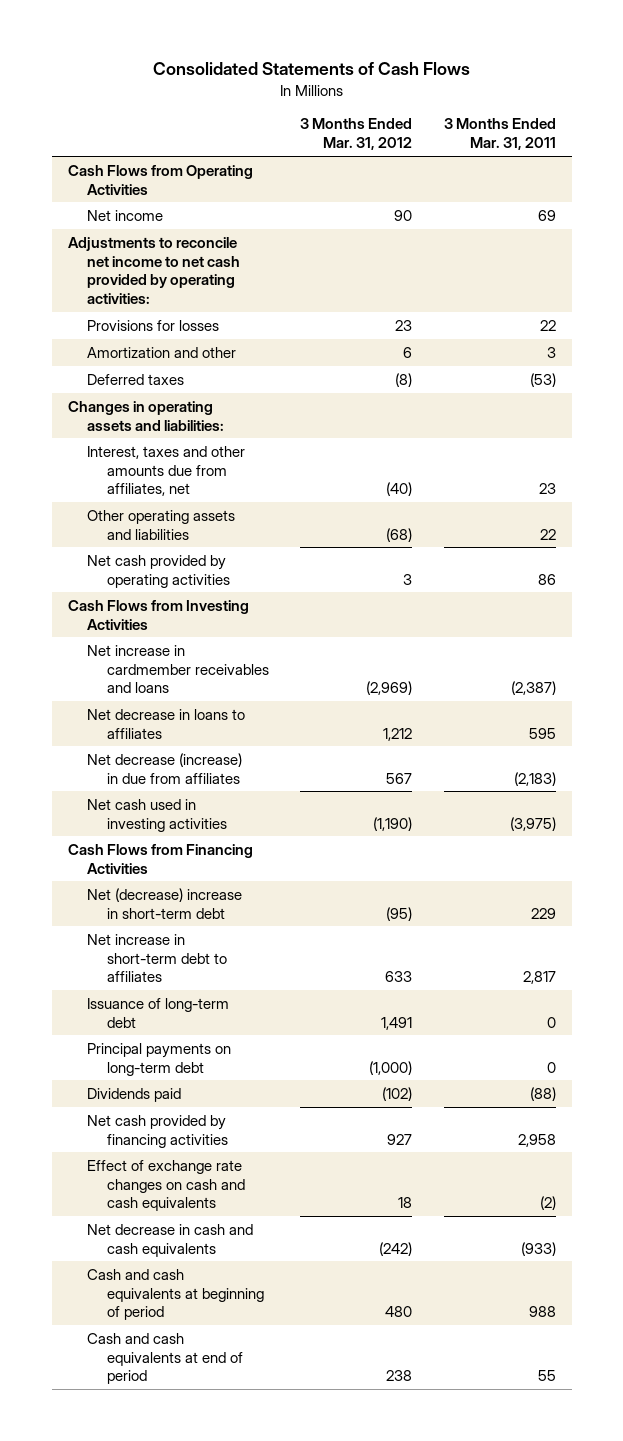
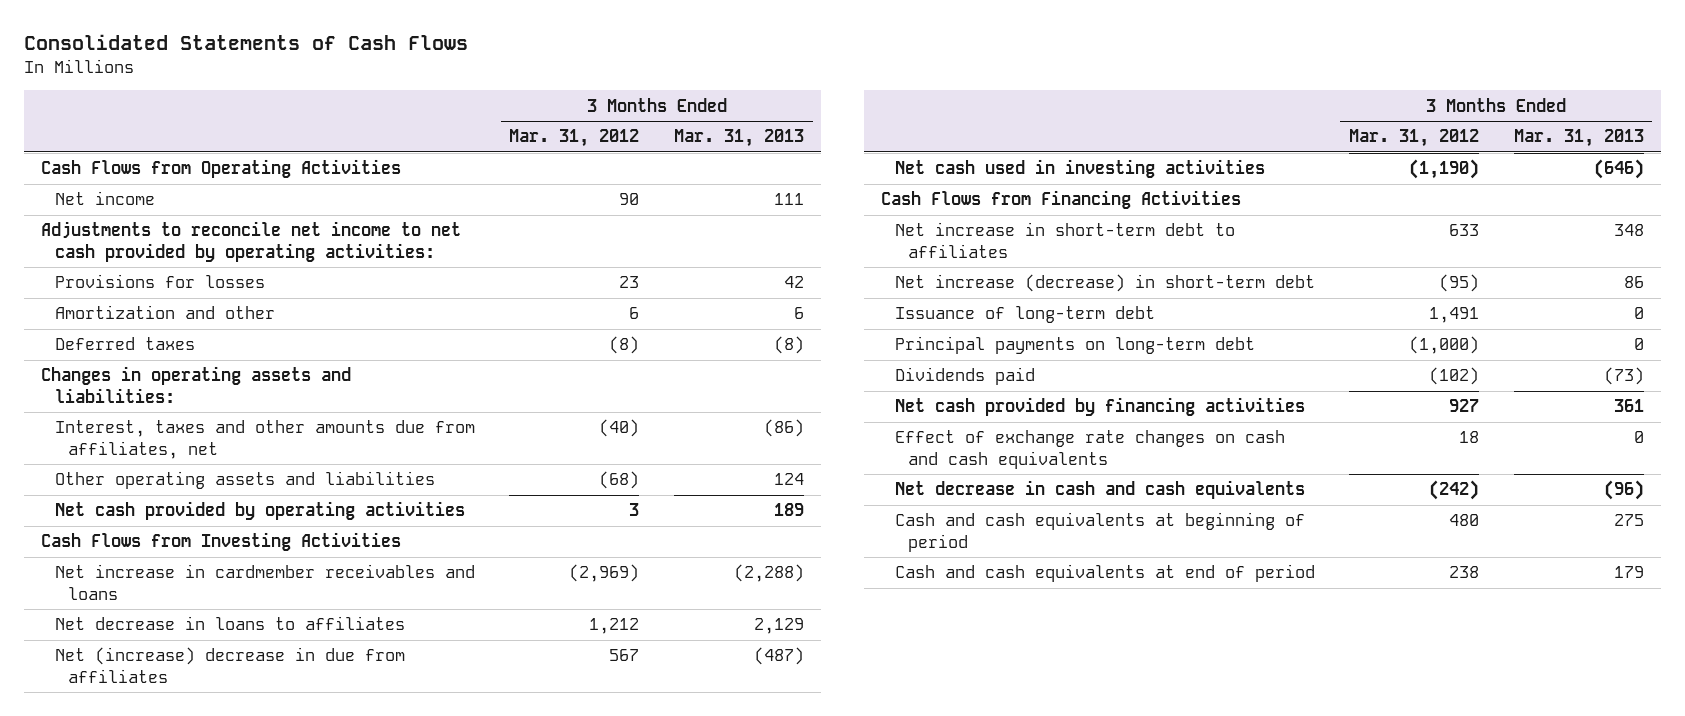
- | 3 Months Ended Mar. 31, 2012 | 3 Months Ended Mar. 31, 2011
+ | 3 Months Ended Mar. 31, 2012 | 3 Months Ended Mar. 31, 2013
- Net decrease (increase) in due from affiliates | 567 | (2,183)
+ Net (increase) decrease in due from affiliates | 567 | (487)
- Net (decrease) increase in short-term debt | (95) | 229
+ Net increase (decrease) in short-term debt | (95) | 86

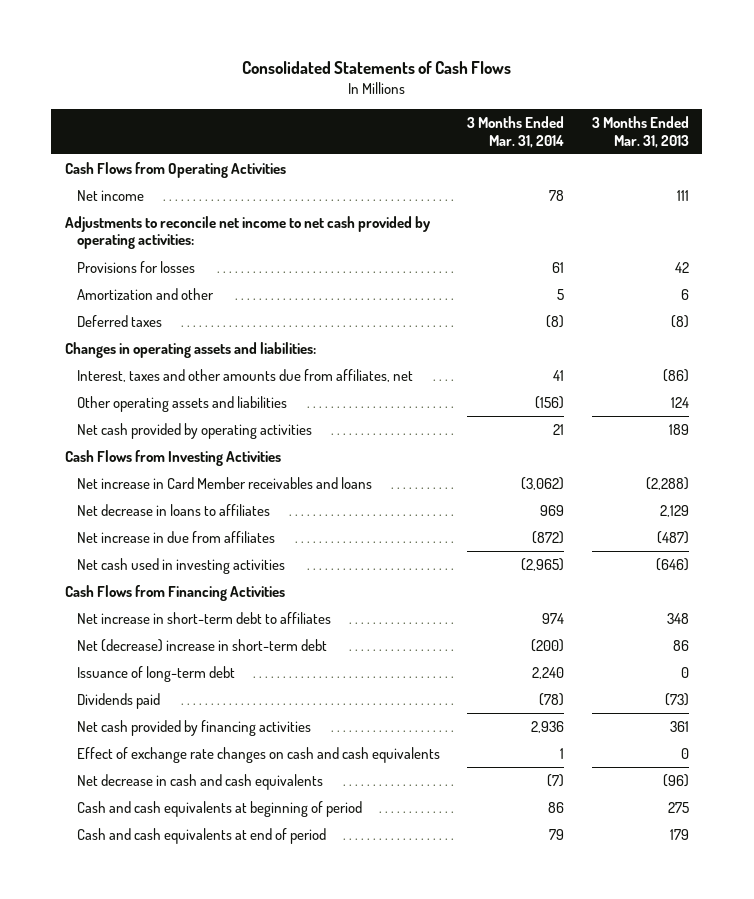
- | 3 Months Ended Mar. 31, 2012 | 3 Months Ended Mar. 31, 2013
+ | 3 Months Ended Mar. 31, 2014 | 3 Months Ended Mar. 31, 2013
- Net increase in cardmember receivables and loans | (2,969) | (2,288)
+ Net increase in Card Member receivables and loans | (3,062) | (2,288)
- Net (increase) decrease in due from affiliates | 567 | (487)
+ Net increase in due from affiliates | (872) | (487)
- Net increase (decrease) in short-term debt | (95) | 86
+ Net (decrease) increase in short-term debt | (200) | 86
- Principal payments on long-term debt | (1,000) | 0

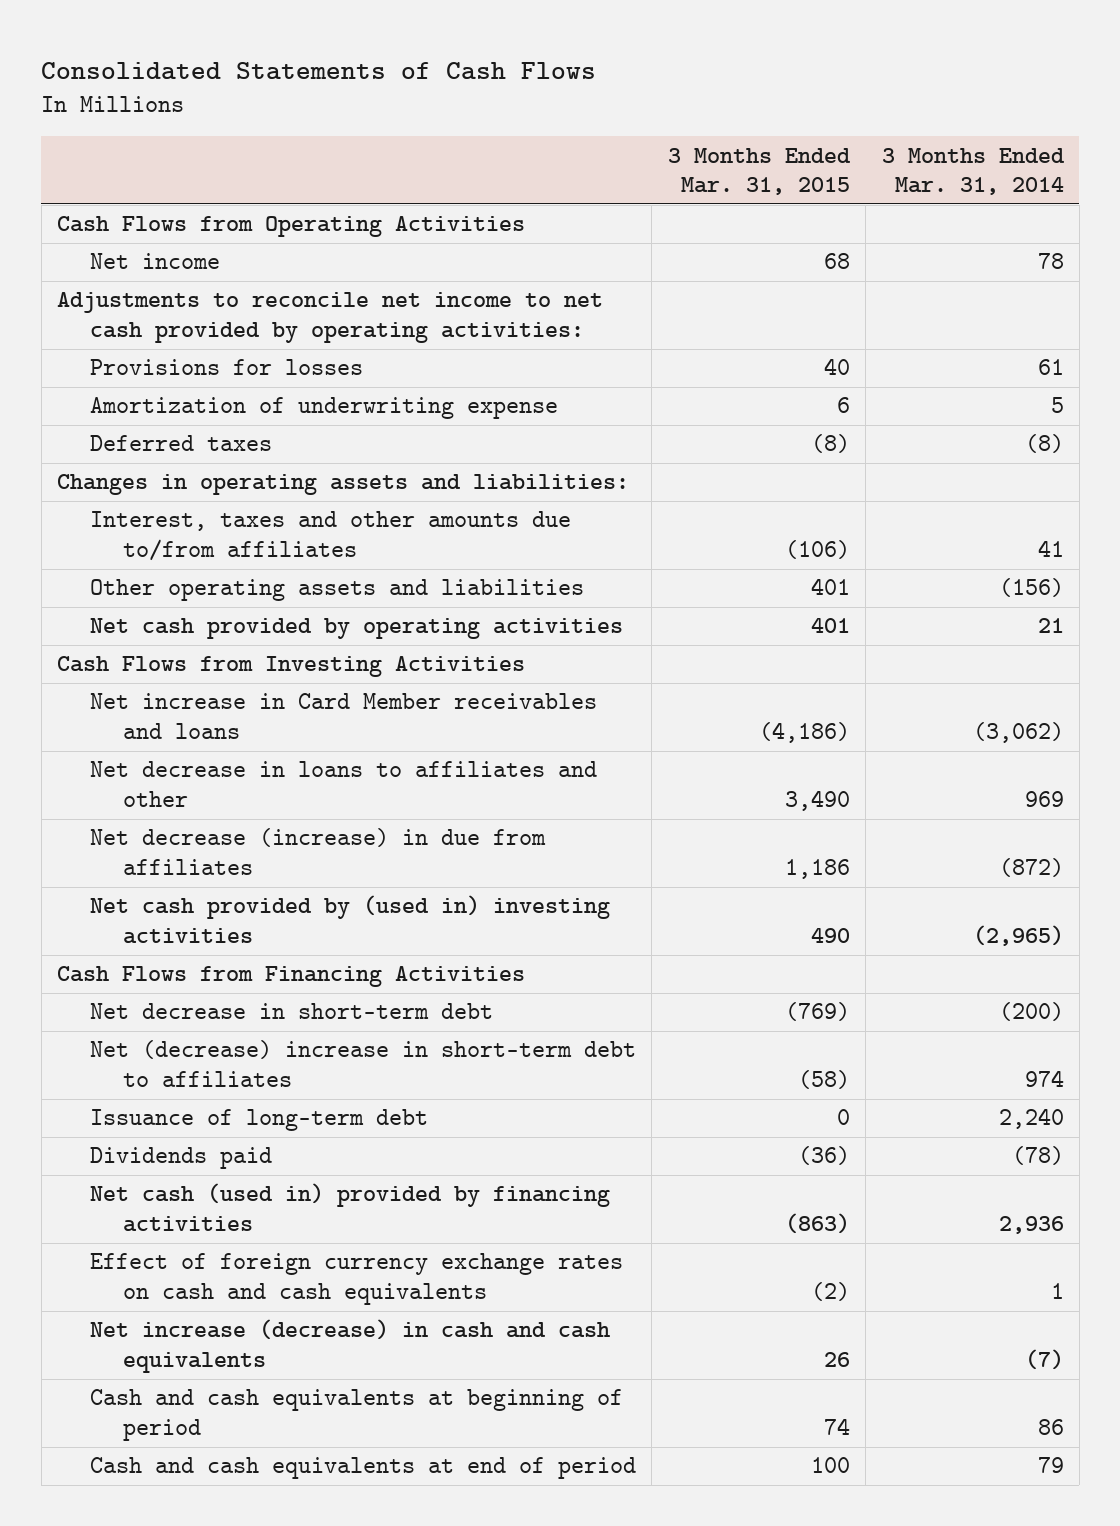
- | 3 Months Ended Mar. 31, 2014 | 3 Months Ended Mar. 31, 2013
+ | 3 Months Ended Mar. 31, 2015 | 3 Months Ended Mar. 31, 2014
- Amortization and other | 5 | 6
+ Amortization of underwriting expense | 6 | 5
- Interest, taxes and other amounts due from affiliates, net | 41 | (86)
+ Interest, taxes and other amounts due to/from affiliates | (106) | 41
- Net decrease in loans to affiliates | 969 | 2,129
- Net increase in due from affiliates | (872) | (487)
- Net cash used in investing activities | (2,965) | (646)
+ Net decrease in loans to affiliates and other | 3,490 | 969
+ Net decrease (increase) in due from affiliates | 1,186 | (872)
+ Net cash provided by (used in) investing activities | 490 | (2,965)
- Net increase in short-term debt to affiliates | 974 | 348
- Net (decrease) increase in short-term debt | (200) | 86
+ Net decrease in short-term debt | (769) | (200)
+ Net (decrease) increase in short-term debt to affiliates | (58) | 974
- Net cash provided by financing activities | 2,936 | 361
- Effect of exchange rate changes on cash and cash equivalents | 1 | 0
- Net decrease in cash and cash equivalents | (7) | (96)
+ Net cash (used in) provided by financing activities | (863) | 2,936
+ Effect of foreign currency exchange rates on cash and cash equivalents | (2) | 1
+ Net increase (decrease) in cash and cash equivalents | 26 | (7)

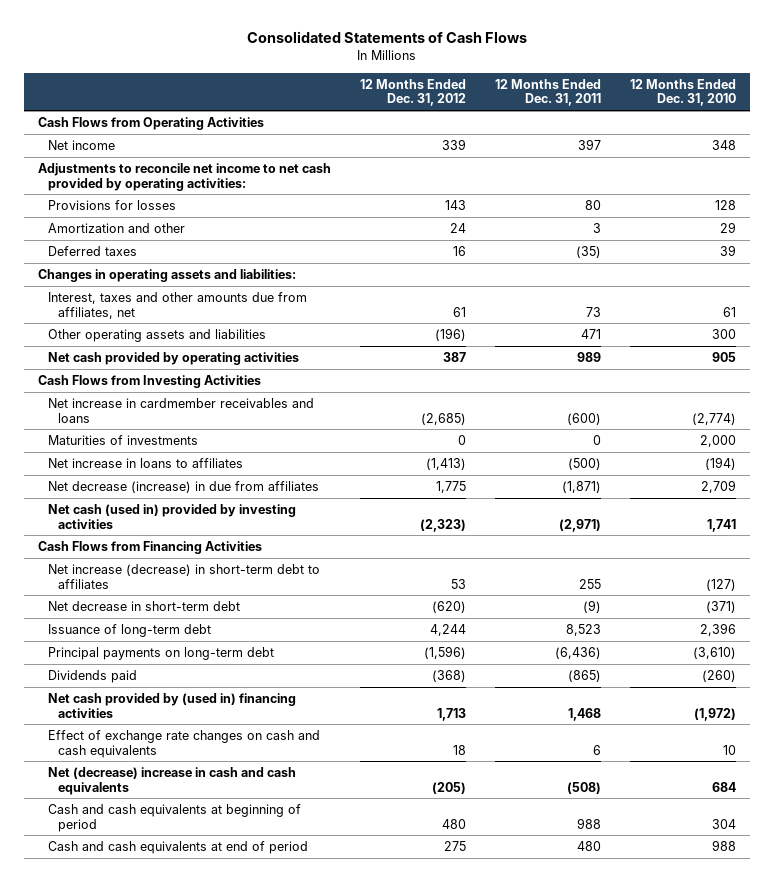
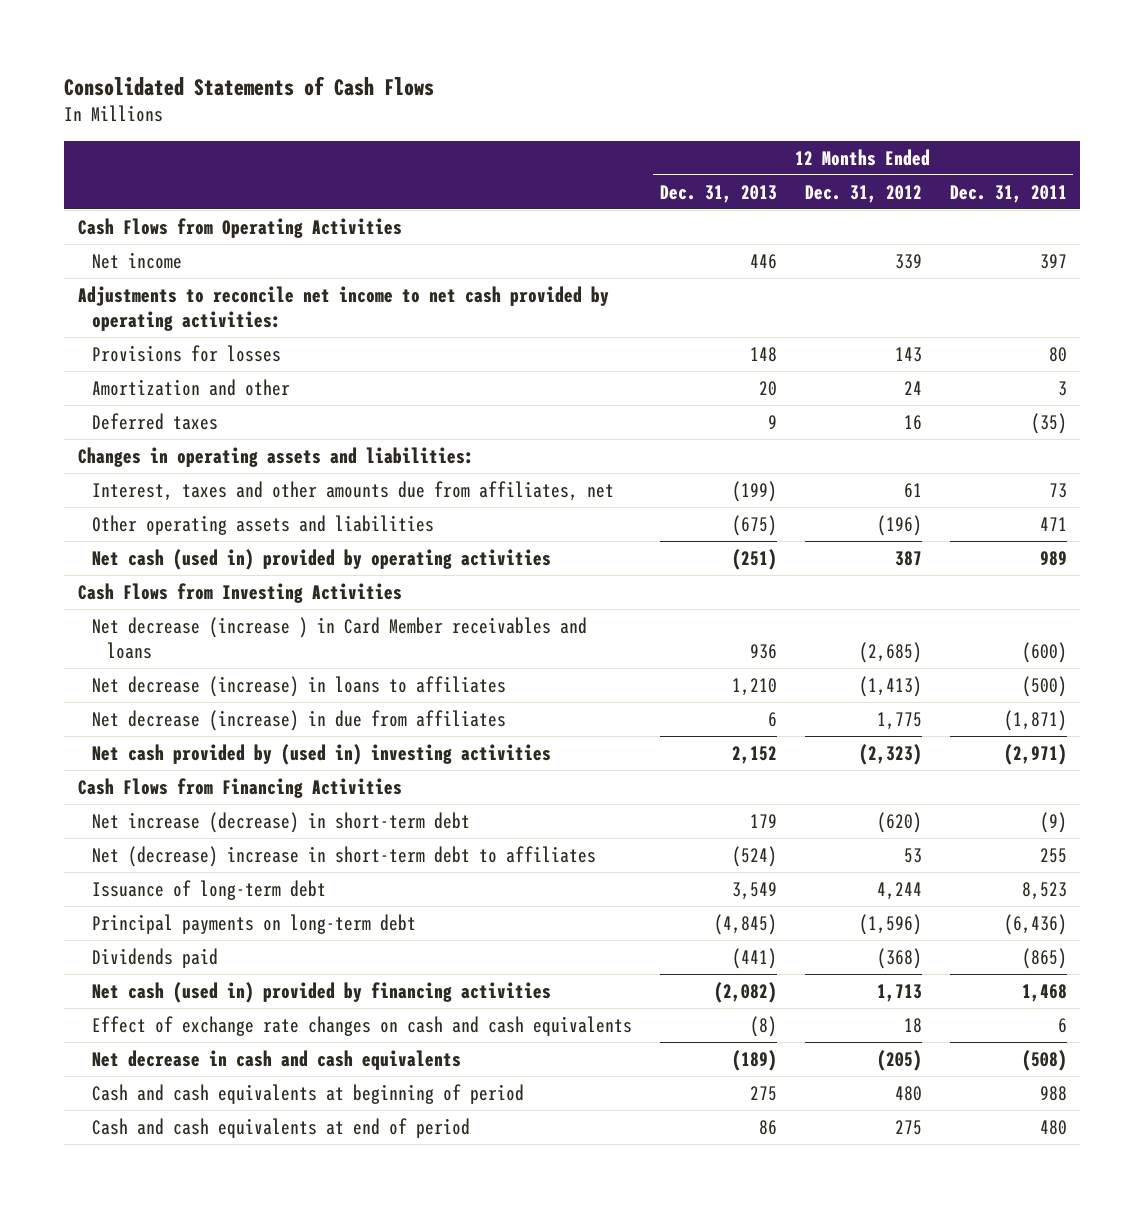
- | 12 Months Ended Dec. 31, 2012 | 12 Months Ended Dec. 31, 2011 | 12 Months Ended Dec. 31, 2010
+ | 12 Months Ended Dec. 31, 2013 | 12 Months Ended Dec. 31, 2012 | 12 Months Ended Dec. 31, 2011
- Net cash provided by operating activities | 387 | 989 | 905
+ Net cash (used in) provided by operating activities | (251) | 387 | 989
- Net increase in cardmember receivables and loans | (2,685) | (600) | (2,774)
- Maturities of investments | 0 | 0 | 2,000
- Net increase in loans to affiliates | (1,413) | (500) | (194)
+ Net decrease (increase ) in Card Member receivables and loans | 936 | (2,685) | (600)
+ Net decrease (increase) in loans to affiliates | 1,210 | (1,413) | (500)
- Net cash (used in) provided by investing activities | (2,323) | (2,971) | 1,741
+ Net cash provided by (used in) investing activities | 2,152 | (2,323) | (2,971)
- Net increase (decrease) in short-term debt to affiliates | 53 | 255 | (127)
- Net decrease in short-term debt | (620) | (9) | (371)
+ Net increase (decrease) in short-term debt | 179 | (620) | (9)
+ Net (decrease) increase in short-term debt to affiliates | (524) | 53 | 255
- Net cash provided by (used in) financing activities | 1,713 | 1,468 | (1,972)
+ Net cash (used in) provided by financing activities | (2,082) | 1,713 | 1,468
- Net (decrease) increase in cash and cash equivalents | (205) | (508) | 684
+ Net decrease in cash and cash equivalents | (189) | (205) | (508)

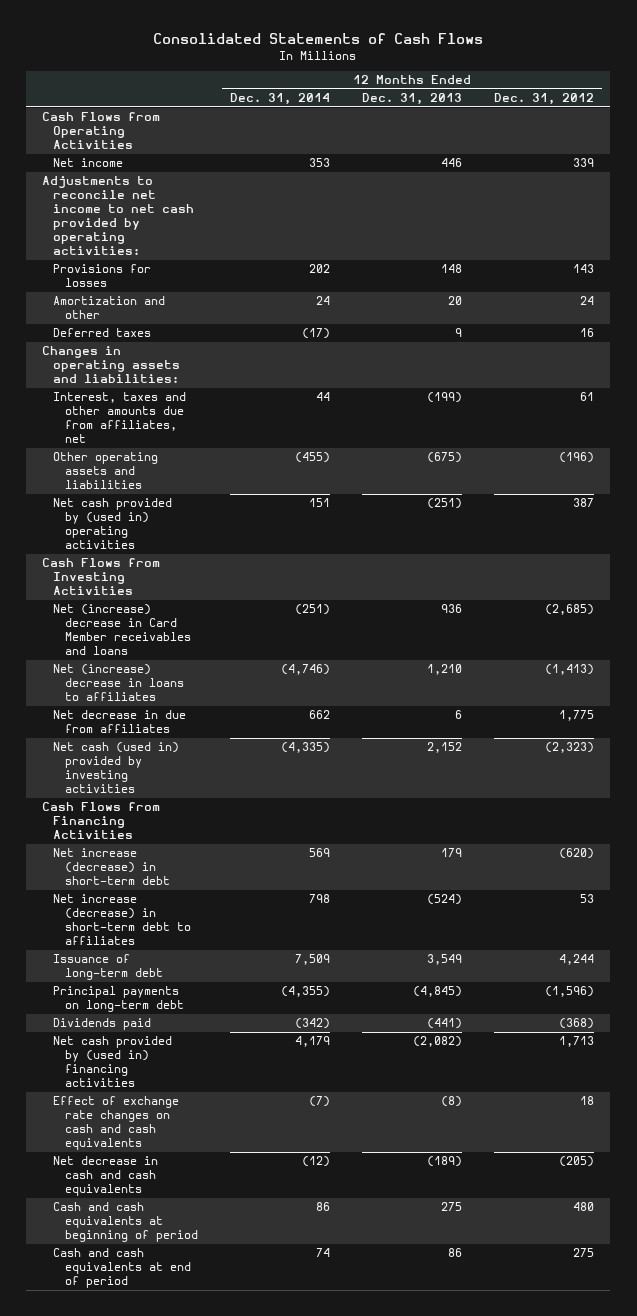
- | 12 Months Ended Dec. 31, 2013 | 12 Months Ended Dec. 31, 2012 | 12 Months Ended Dec. 31, 2011
+ | 12 Months Ended Dec. 31, 2014 | 12 Months Ended Dec. 31, 2013 | 12 Months Ended Dec. 31, 2012
- Net cash (used in) provided by operating activities | (251) | 387 | 989
+ Net cash provided by (used in) operating activities | 151 | (251) | 387
- Net decrease (increase ) in Card Member receivables and loans | 936 | (2,685) | (600)
- Net decrease (increase) in loans to affiliates | 1,210 | (1,413) | (500)
- Net decrease (increase) in due from affiliates | 6 | 1,775 | (1,871)
- Net cash provided by (used in) investing activities | 2,152 | (2,323) | (2,971)
+ Net (increase) decrease in Card Member receivables and loans | (251) | 936 | (2,685)
+ Net (increase) decrease in loans to affiliates | (4,746) | 1,210 | (1,413)
+ Net decrease in due from affiliates | 662 | 6 | 1,775
+ Net cash (used in) provided by investing activities | (4,335) | 2,152 | (2,323)
- Net (decrease) increase in short-term debt to affiliates | (524) | 53 | 255
+ Net increase (decrease) in short-term debt to affiliates | 798 | (524) | 53
- Net cash (used in) provided by financing activities | (2,082) | 1,713 | 1,468
+ Net cash provided by (used in) financing activities | 4,179 | (2,082) | 1,713

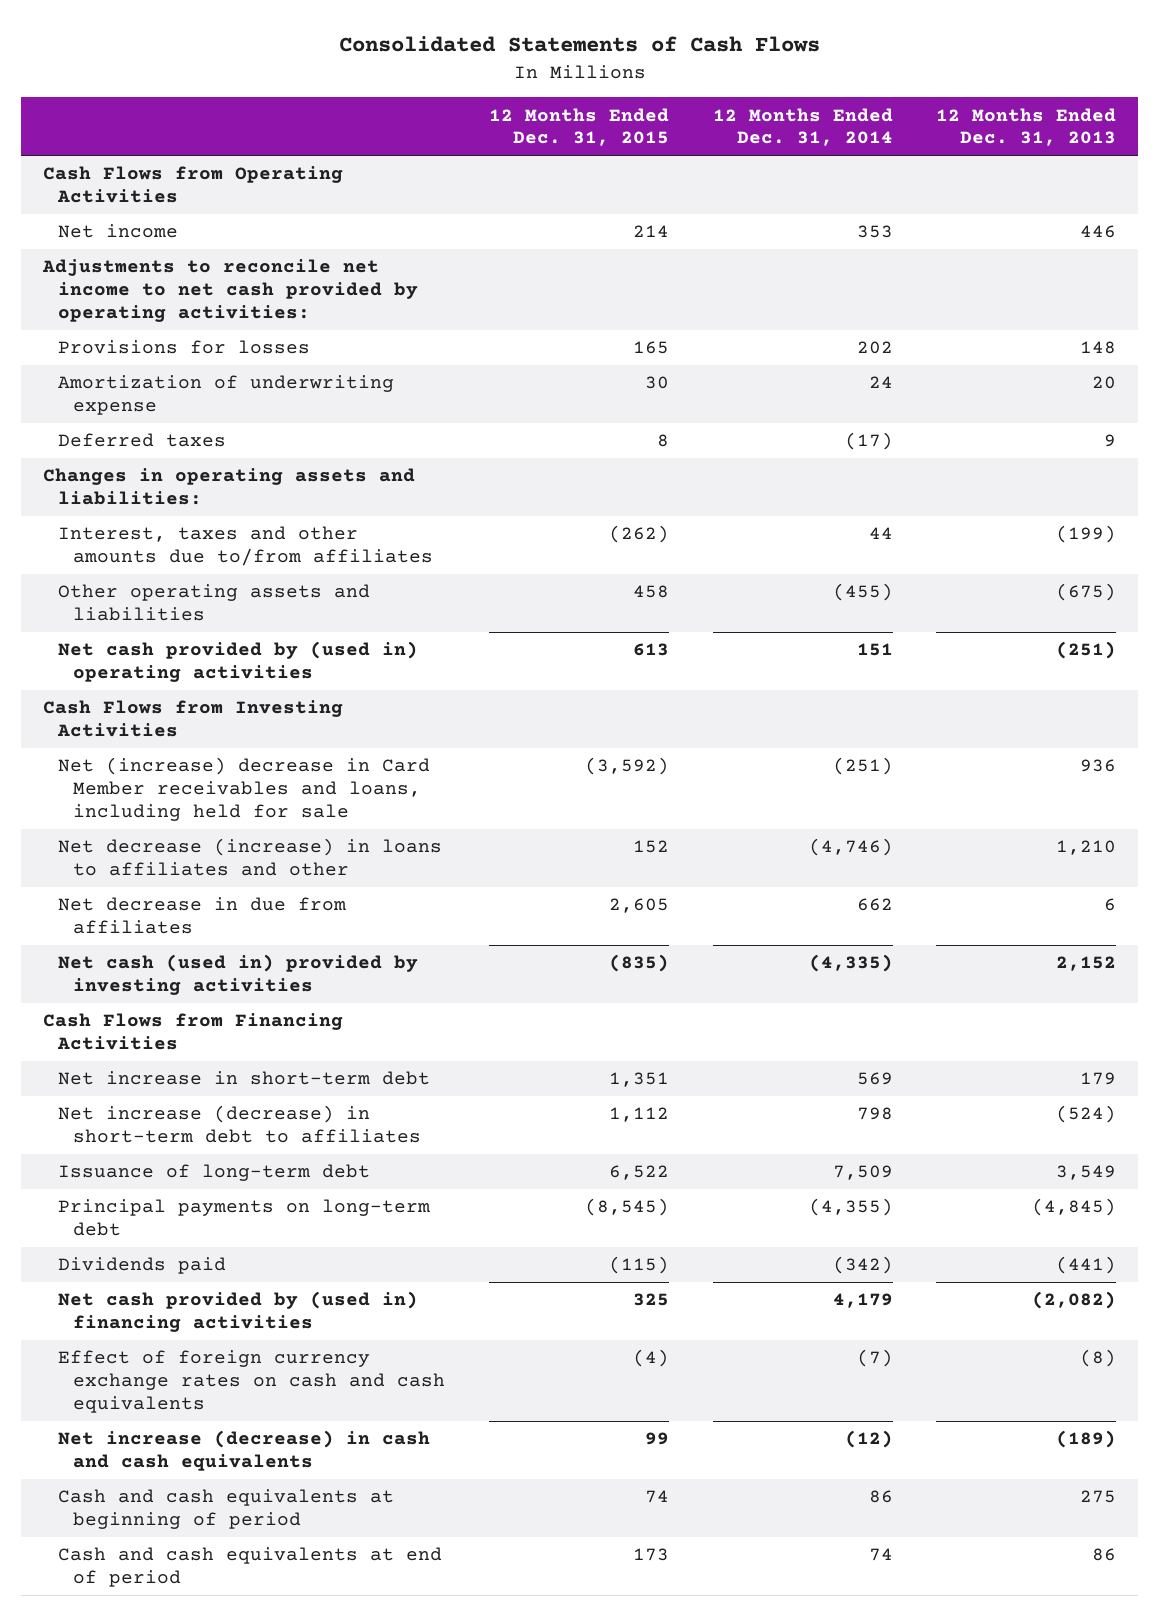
- | 12 Months Ended Dec. 31, 2014 | 12 Months Ended Dec. 31, 2013 | 12 Months Ended Dec. 31, 2012
+ | 12 Months Ended Dec. 31, 2015 | 12 Months Ended Dec. 31, 2014 | 12 Months Ended Dec. 31, 2013
- Amortization and other | 24 | 20 | 24
+ Amortization of underwriting expense | 30 | 24 | 20
- Interest, taxes and other amounts due from affiliates, net | 44 | (199) | 61
+ Interest, taxes and other amounts due to/from affiliates | (262) | 44 | (199)
- Net (increase) decrease in Card Member receivables and loans | (251) | 936 | (2,685)
- Net (increase) decrease in loans to affiliates | (4,746) | 1,210 | (1,413)
+ Net (increase) decrease in Card Member receivables and loans, including held for sale | (3,592) | (251) | 936
+ Net decrease (increase) in loans to affiliates and other | 152 | (4,746) | 1,210
- Net increase (decrease) in short-term debt | 569 | 179 | (620)
+ Net increase in short-term debt | 1,351 | 569 | 179
- Effect of exchange rate changes on cash and cash equivalents | (7) | (8) | 18
- Net decrease in cash and cash equivalents | (12) | (189) | (205)
+ Effect of foreign currency exchange rates on cash and cash equivalents | (4) | (7) | (8)
+ Net increase (decrease) in cash and cash equivalents | 99 | (12) | (189)

